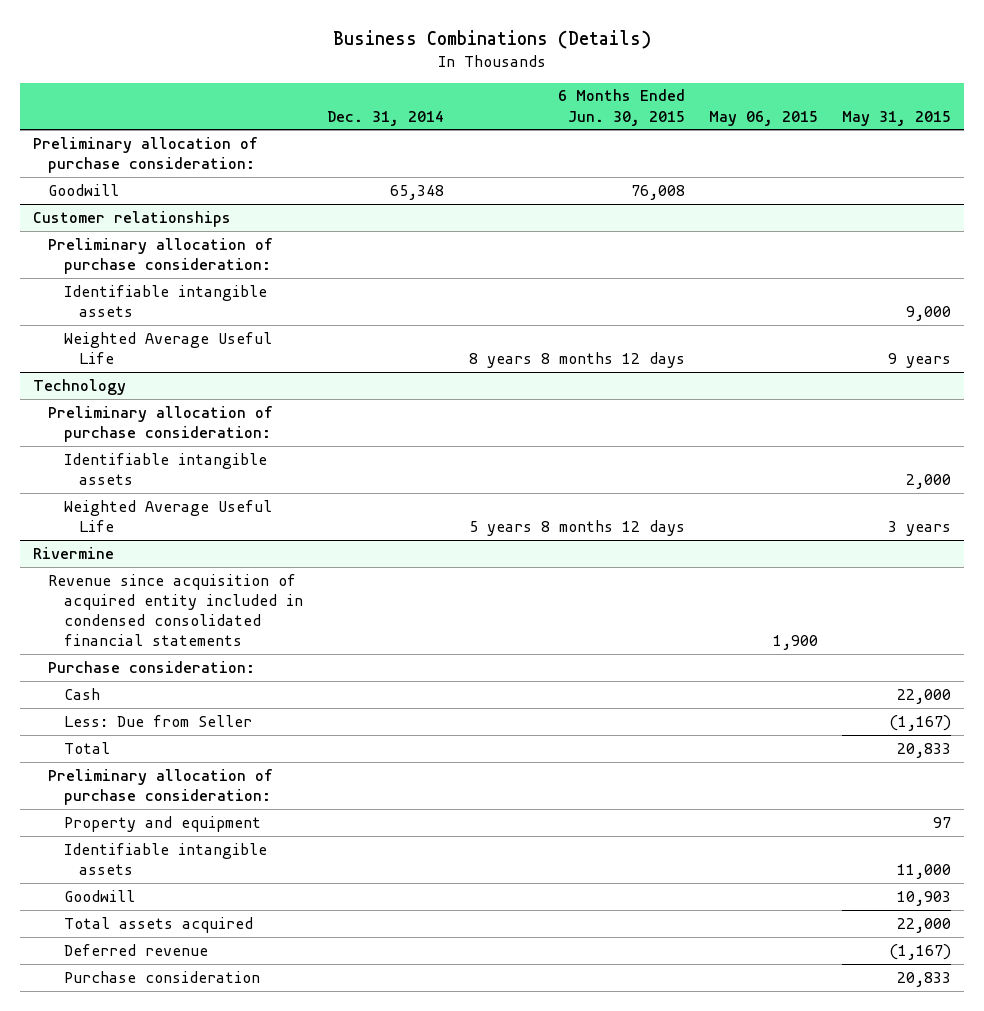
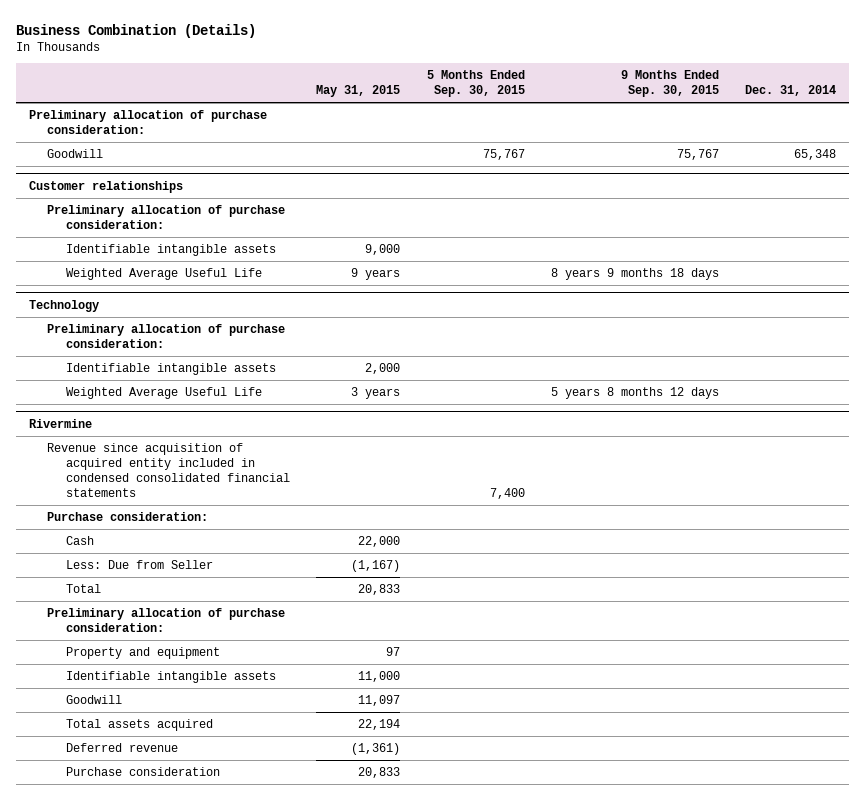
- Business Combinations (Details)
+ Business Combination (Details)
- | Dec. 31, 2014 | 6 Months Ended Jun. 30, 2015 | May 06, 2015 | May 31, 2015
+ | May 31, 2015 | 5 Months Ended Sep. 30, 2015 | 9 Months Ended Sep. 30, 2015 | Dec. 31, 2014
@ Rivermine
- Goodwill | | | | 10,903
- Total assets acquired | | | | 22,000
- Deferred revenue | | | | (1,167)
+ Goodwill | 11,097 | | |
+ Total assets acquired | 22,194 | | |
+ Deferred revenue | (1,361) | | |

